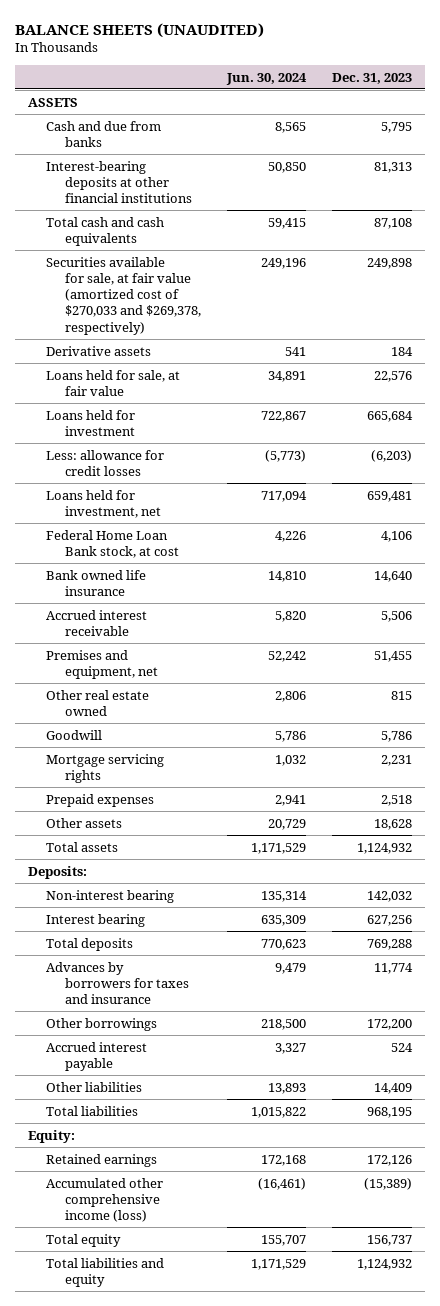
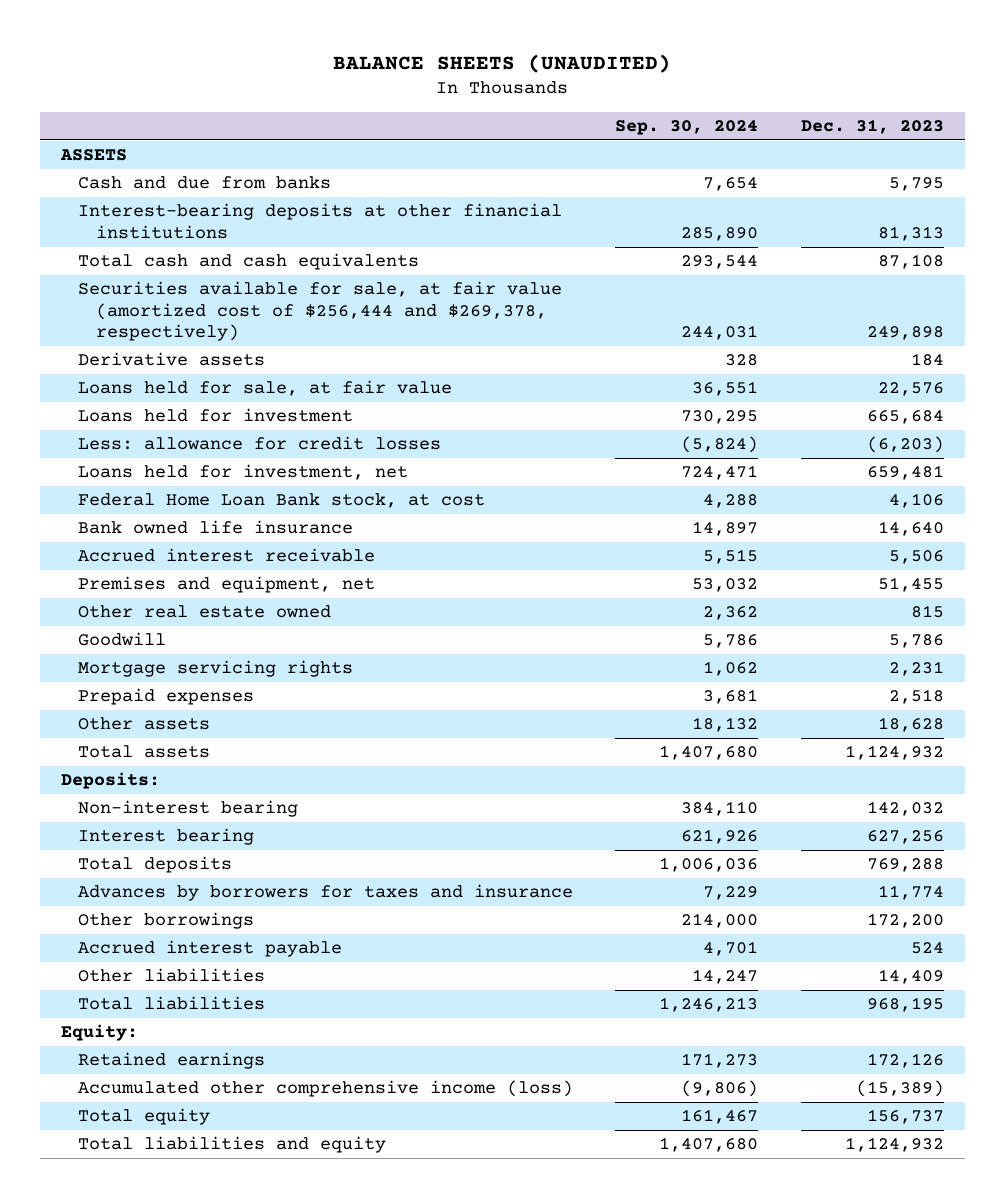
- | Jun. 30, 2024 | Dec. 31, 2023
+ | Sep. 30, 2024 | Dec. 31, 2023
- Securities available for sale, at fair value (amortized cost of $270,033 and $269,378, respectively) | 249,196 | 249,898
+ Securities available for sale, at fair value (amortized cost of $256,444 and $269,378, respectively) | 244,031 | 249,898

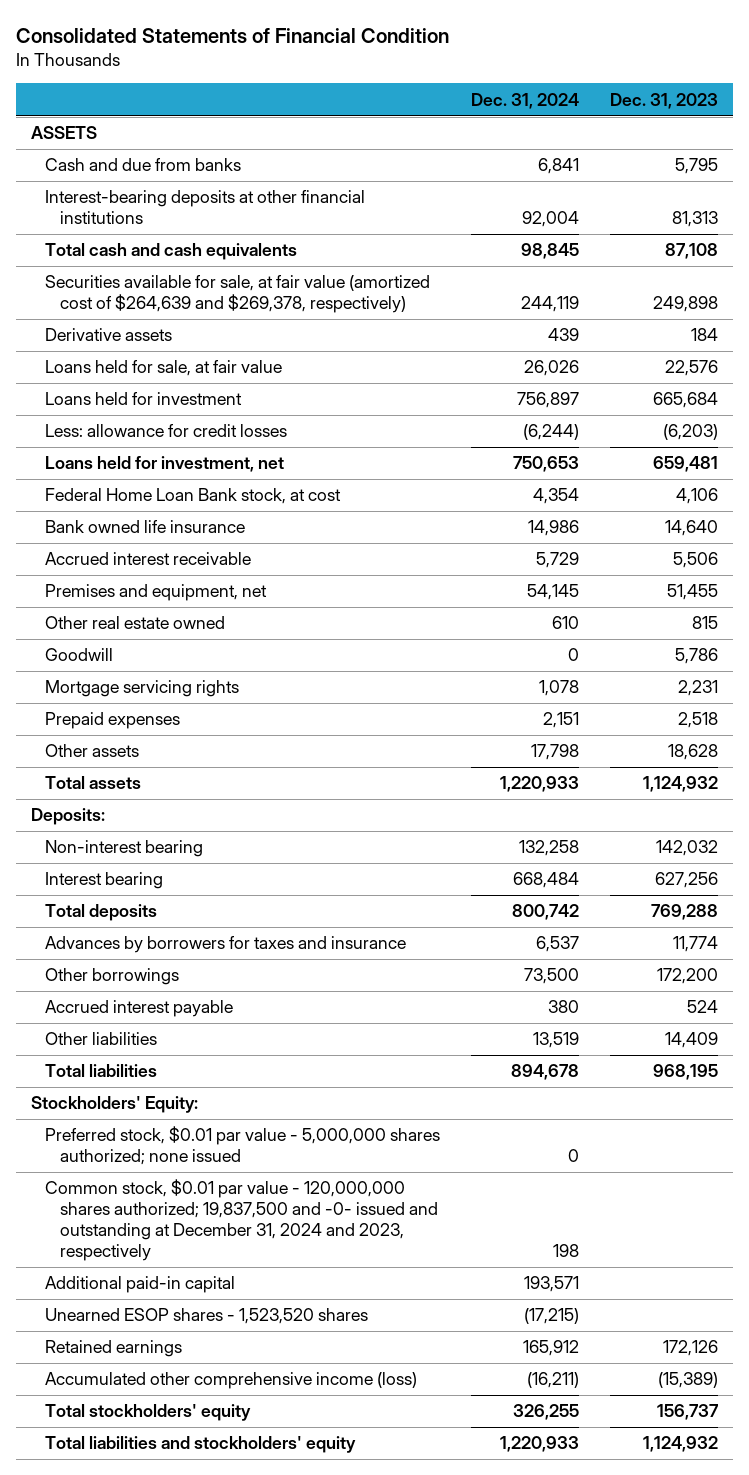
- BALANCE SHEETS (UNAUDITED)
+ Consolidated Statements of Financial Condition
- | Sep. 30, 2024 | Dec. 31, 2023
+ | Dec. 31, 2024 | Dec. 31, 2023
- Securities available for sale, at fair value (amortized cost of $256,444 and $269,378, respectively) | 244,031 | 249,898
+ Securities available for sale, at fair value (amortized cost of $264,639 and $269,378, respectively) | 244,119 | 249,898
- Equity:
+ Stockholders' Equity:
+ Preferred stock, $0.01 par value - 5,000,000 shares authorized; none issued | 0 |
+ Common stock, $0.01 par value - 120,000,000 shares authorized; 19,837,500 and -0- issued and outstanding at December 31, 2024 and 2023, respectively | 198 |
+ Additional paid-in capital | 193,571 |
+ Unearned ESOP shares - 1,523,520 shares | (17,215) |
- Total equity | 161,467 | 156,737
- Total liabilities and equity | 1,407,680 | 1,124,932
+ Total stockholders' equity | 326,255 | 156,737
+ Total liabilities and stockholders' equity | 1,220,933 | 1,124,932

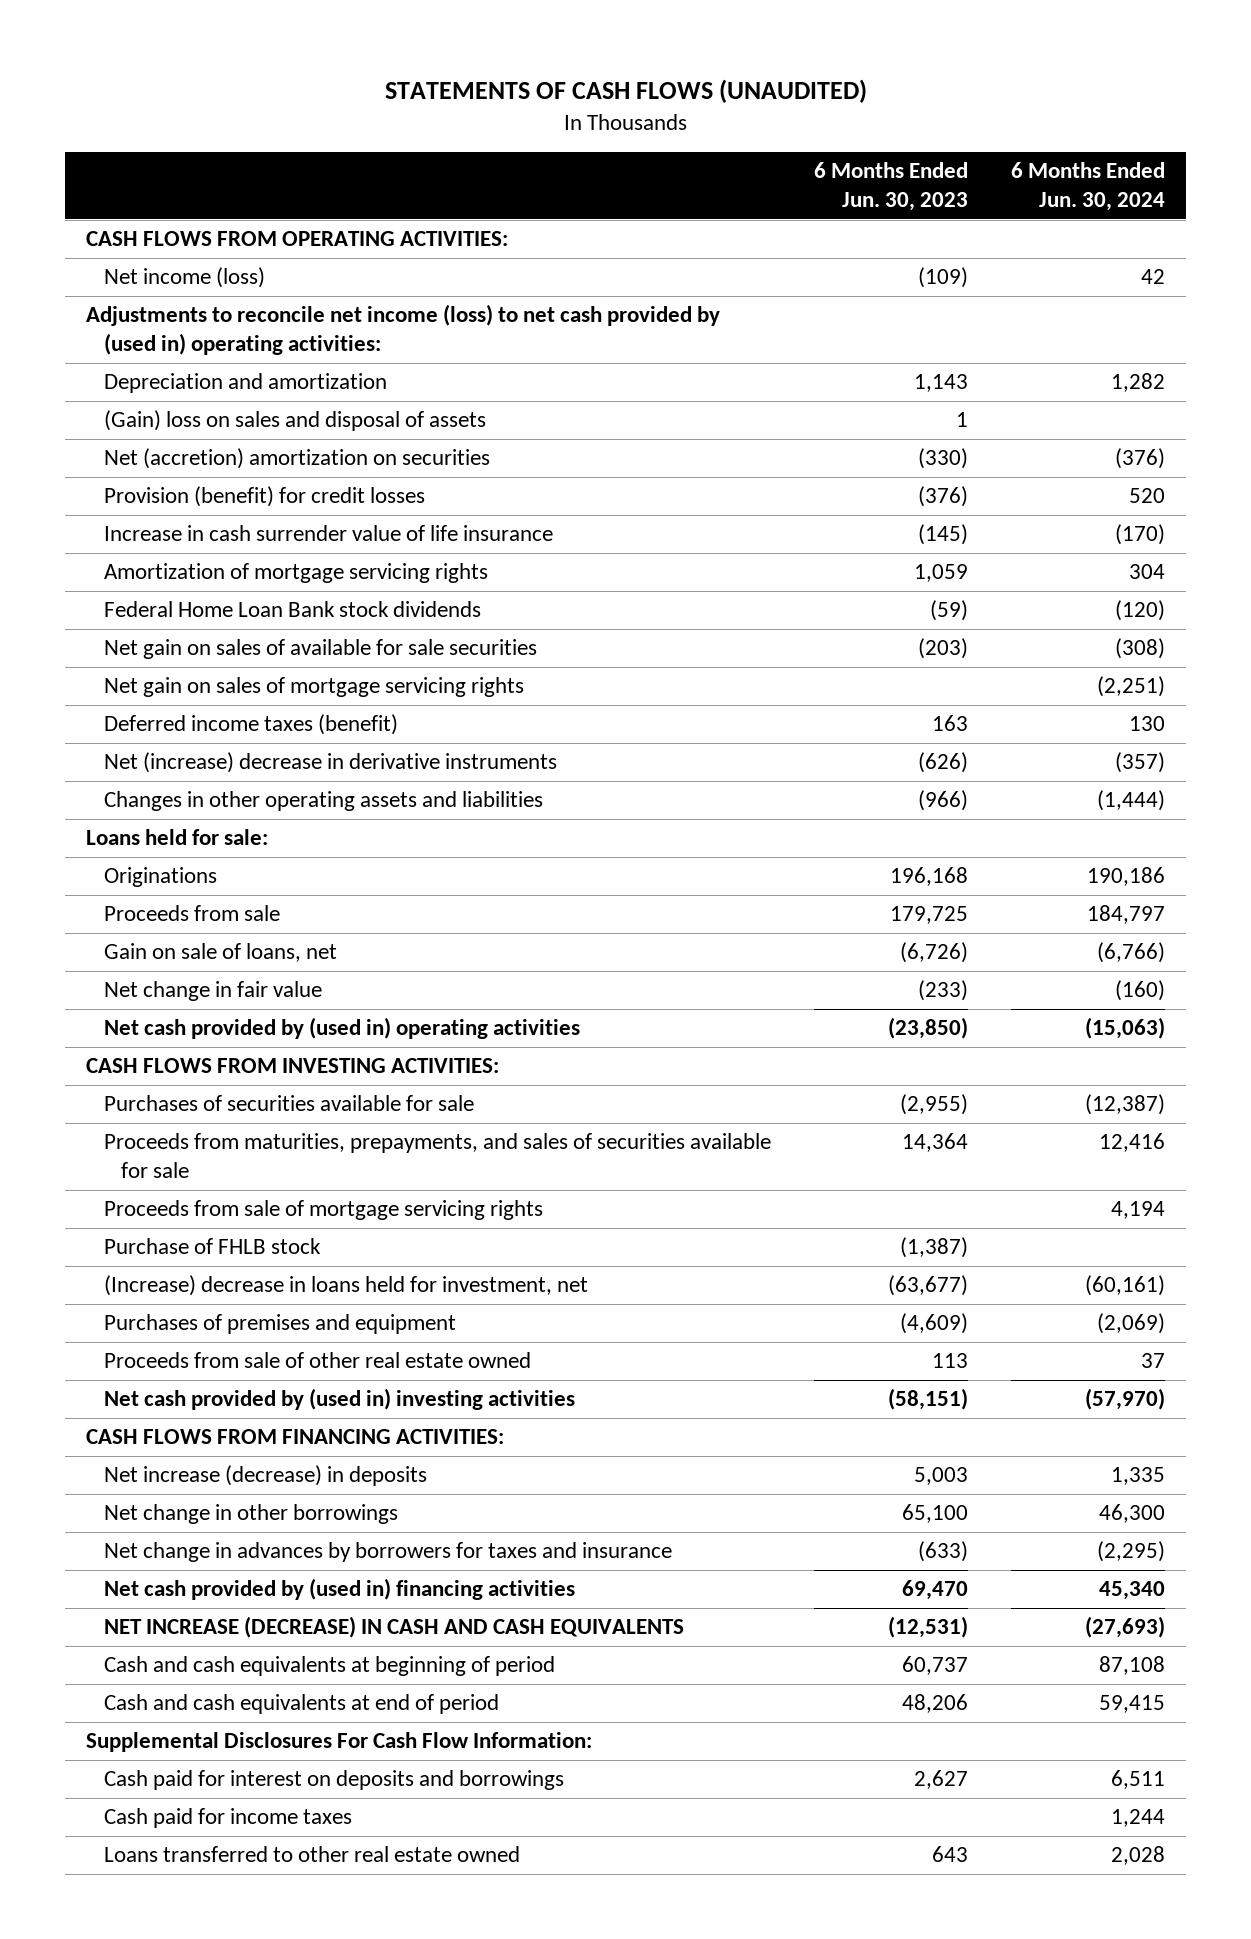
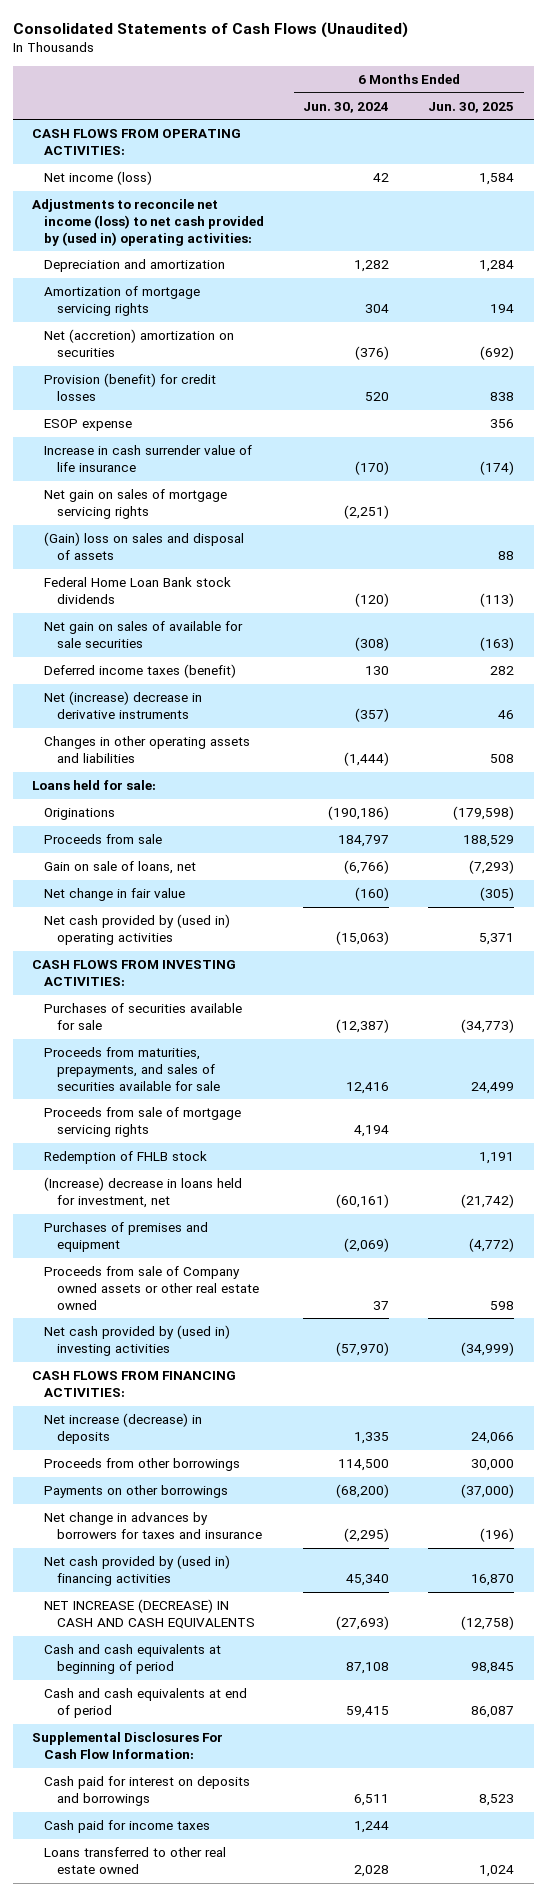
- STATEMENTS OF CASH FLOWS (UNAUDITED)
+ Consolidated Statements of Cash Flows (Unaudited)
- | 6 Months Ended Jun. 30, 2023 | 6 Months Ended Jun. 30, 2024
+ | 6 Months Ended Jun. 30, 2024 | 6 Months Ended Jun. 30, 2025
moved up: Amortization of mortgage servicing rights | 304 | 194
+ ESOP expense | | 356
moved up: Net gain on sales of mortgage servicing rights | (2,251) |
moved down: (Gain) loss on sales and disposal of assets | | 88
- Originations | 196,168 | 190,186
+ Originations | (190,186) | (179,598)
- Purchase of FHLB stock | (1,387) |
+ Redemption of FHLB stock | | 1,191
- Proceeds from sale of other real estate owned | 113 | 37
+ Proceeds from sale of Company owned assets or other real estate owned | 37 | 598
- Net change in other borrowings | 65,100 | 46,300
+ Proceeds from other borrowings | 114,500 | 30,000
+ Payments on other borrowings | (68,200) | (37,000)

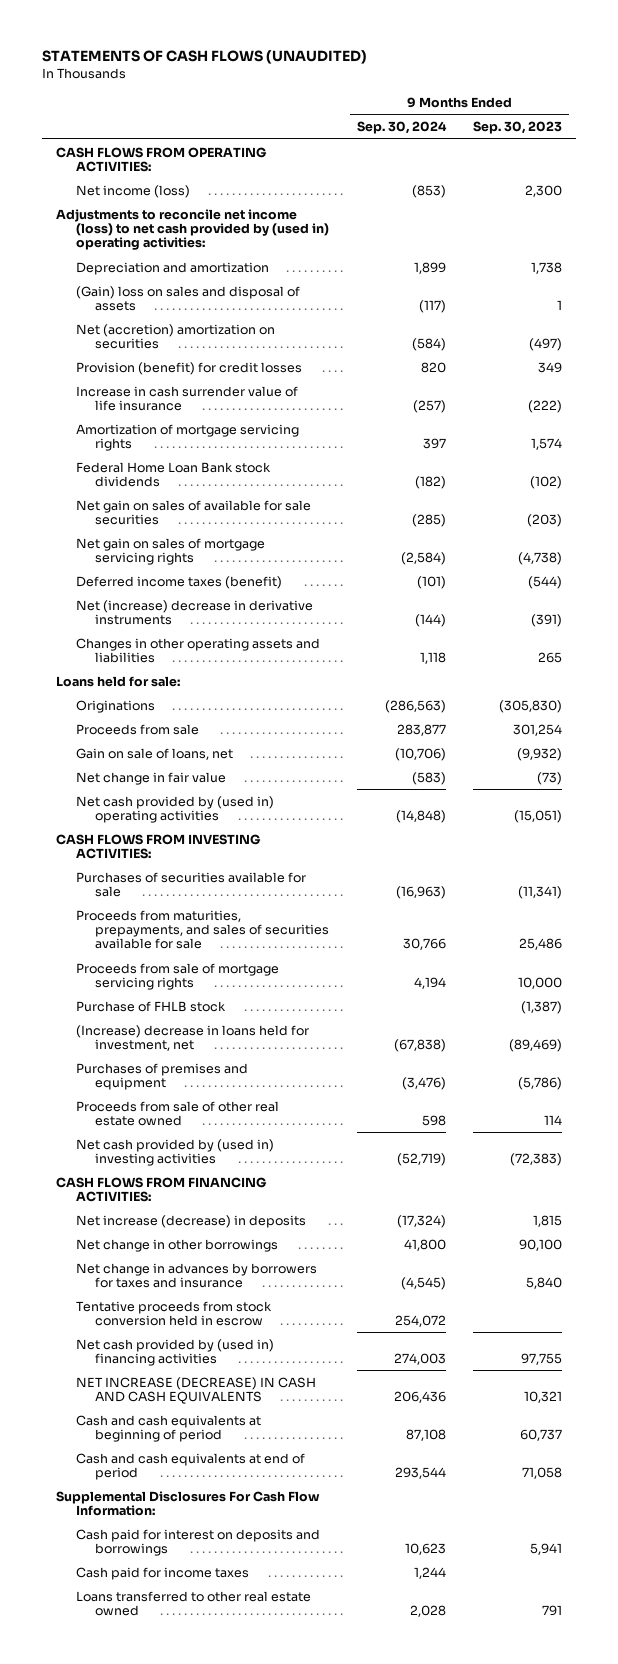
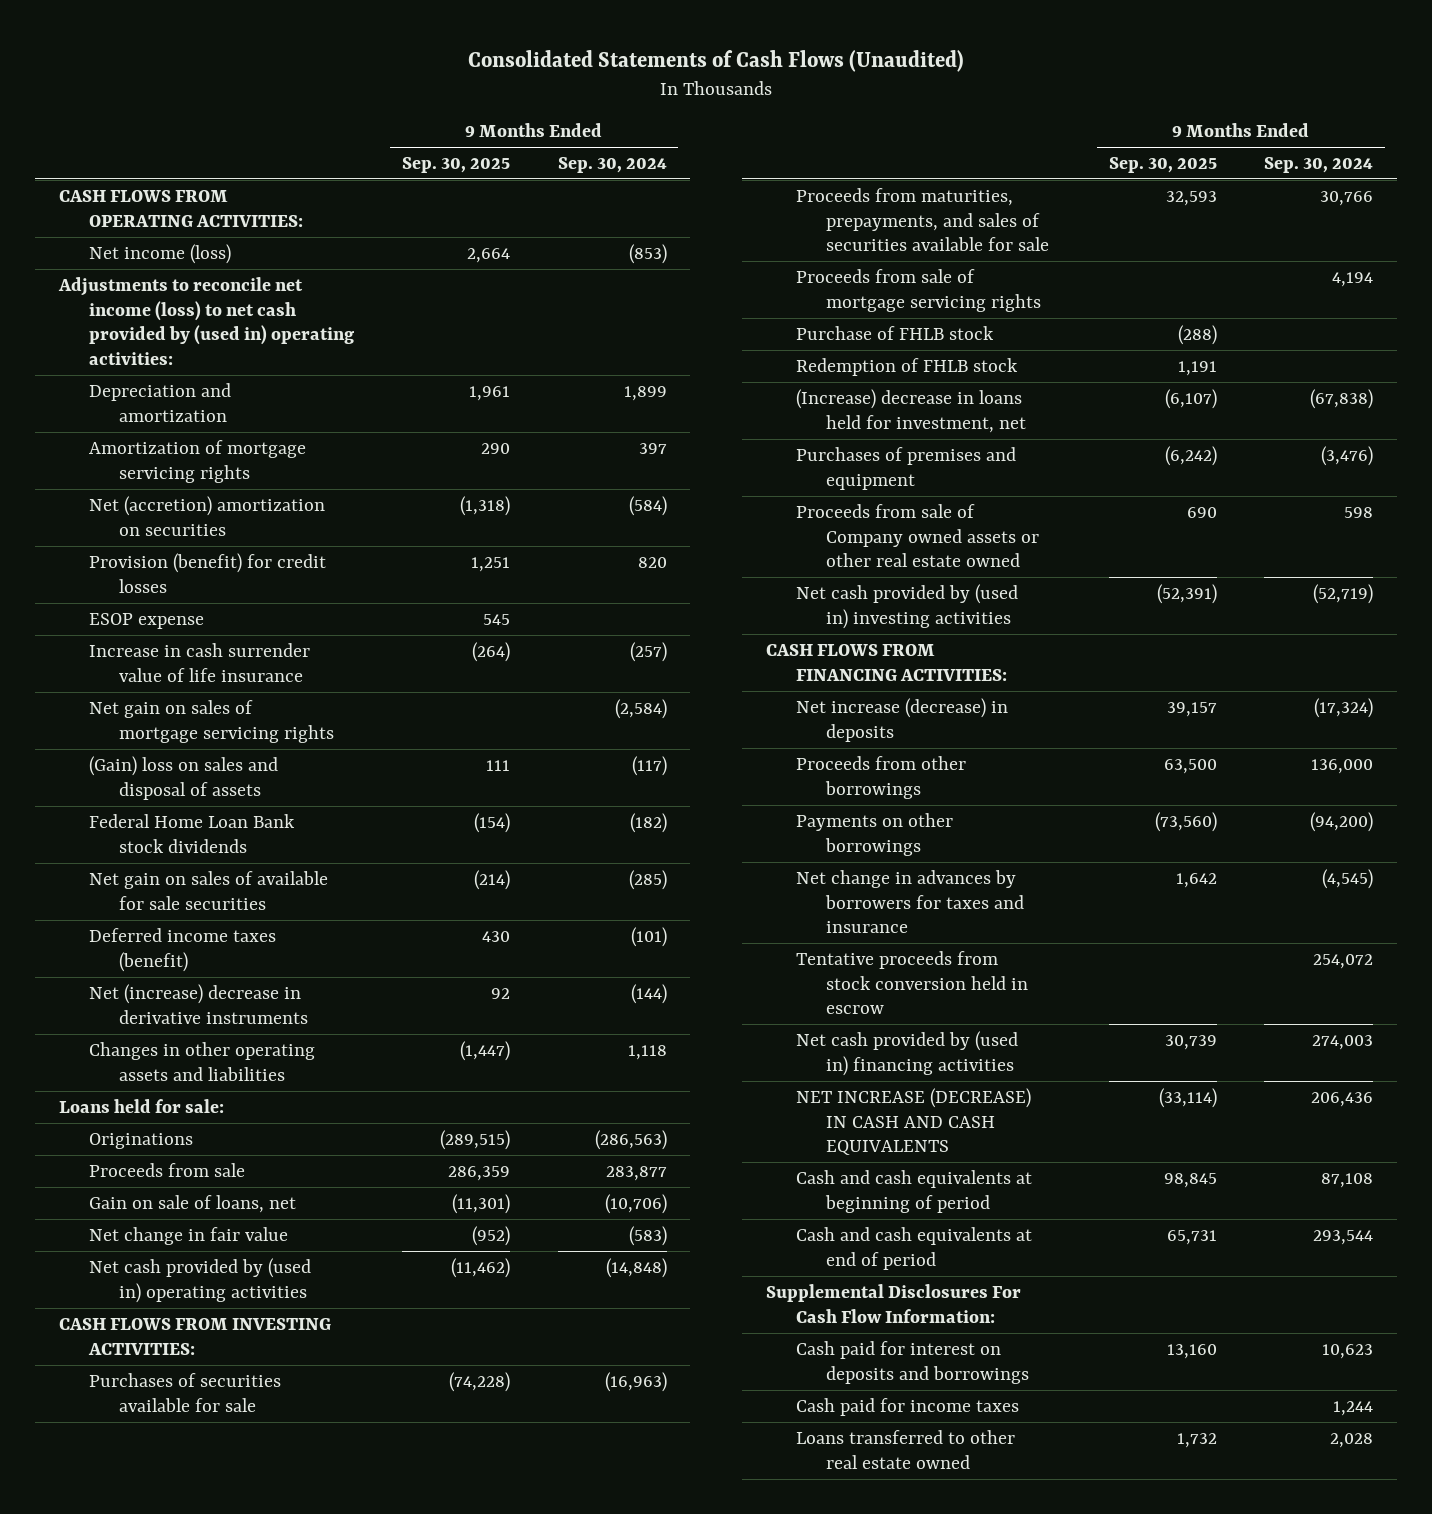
- STATEMENTS OF CASH FLOWS (UNAUDITED)
+ Consolidated Statements of Cash Flows (Unaudited)
- | 9 Months Ended Sep. 30, 2024 | 9 Months Ended Sep. 30, 2023
+ | 9 Months Ended Sep. 30, 2025 | 9 Months Ended Sep. 30, 2024
moved up: Amortization of mortgage servicing rights | 290 | 397
+ ESOP expense | 545 |
moved up: Net gain on sales of mortgage servicing rights | | (2,584)
moved down: (Gain) loss on sales and disposal of assets | 111 | (117)
+ Redemption of FHLB stock | 1,191 |
- Proceeds from sale of other real estate owned | 598 | 114
+ Proceeds from sale of Company owned assets or other real estate owned | 690 | 598
- Net change in other borrowings | 41,800 | 90,100
+ Proceeds from other borrowings | 63,500 | 136,000
+ Payments on other borrowings | (73,560) | (94,200)

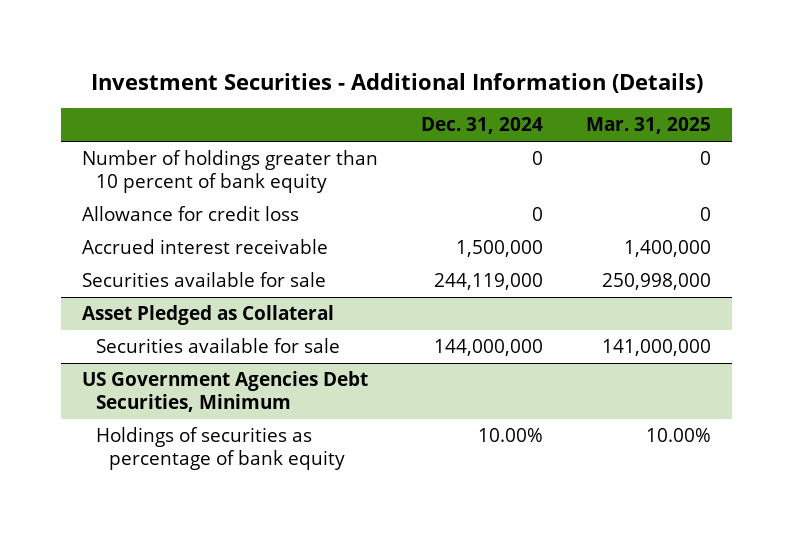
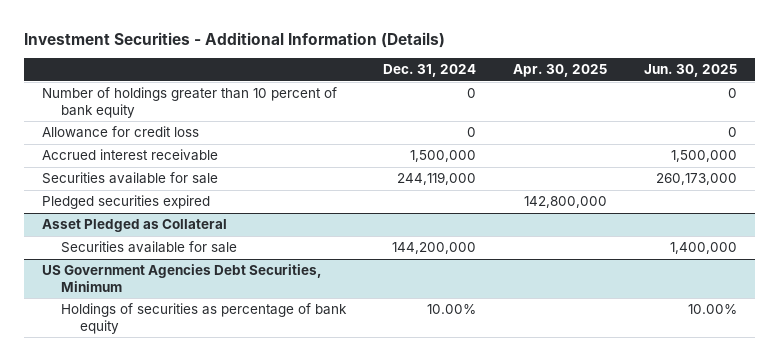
- | Dec. 31, 2024 | Mar. 31, 2025
+ | Dec. 31, 2024 | Apr. 30, 2025 | Jun. 30, 2025
+ Pledged securities expired | | 142,800,000 |
@ Asset Pledged as Collateral
- Securities available for sale | 144,000,000 | 141,000,000
+ Securities available for sale | 144,200,000 | | 1,400,000

